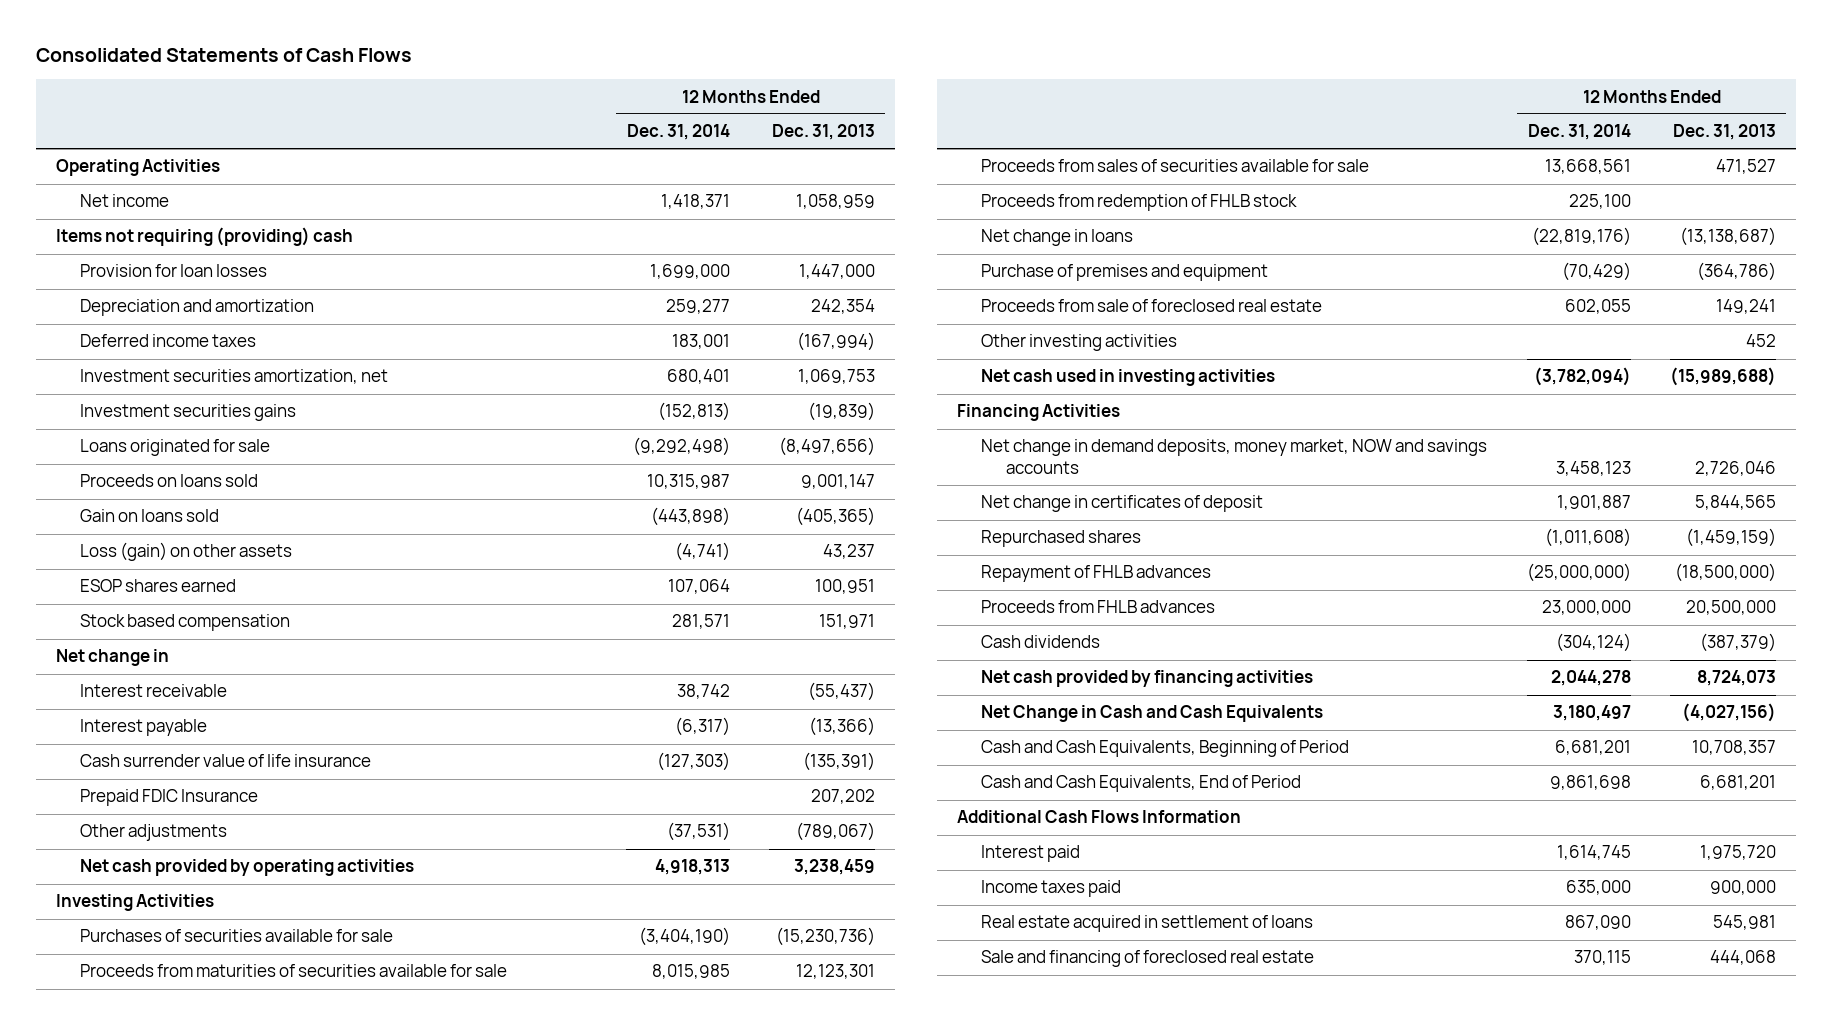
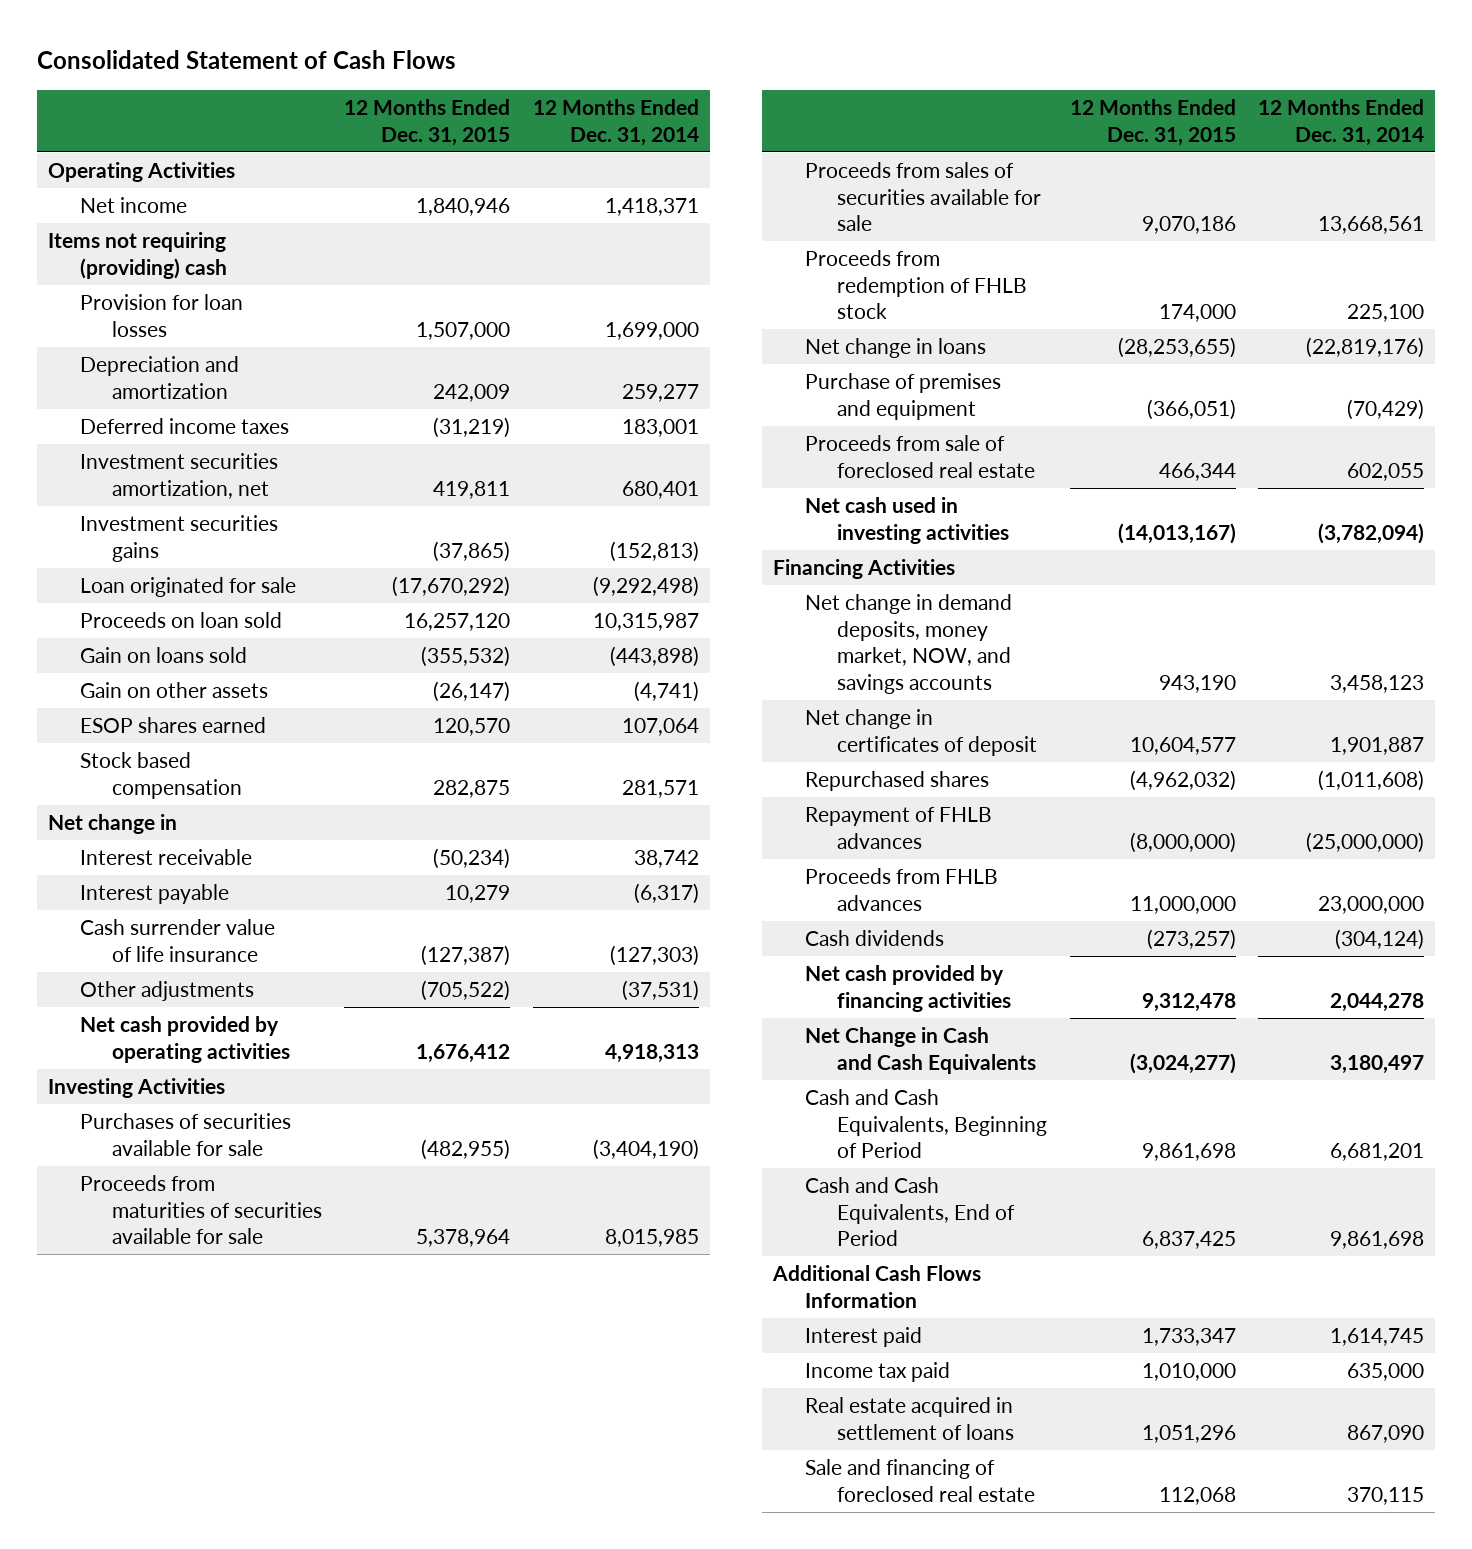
- Consolidated Statements of Cash Flows
+ Consolidated Statement of Cash Flows
- | 12 Months Ended Dec. 31, 2014 | 12 Months Ended Dec. 31, 2013
+ | 12 Months Ended Dec. 31, 2015 | 12 Months Ended Dec. 31, 2014
- Loans originated for sale | (9,292,498) | (8,497,656)
- Proceeds on loans sold | 10,315,987 | 9,001,147
+ Loan originated for sale | (17,670,292) | (9,292,498)
+ Proceeds on loan sold | 16,257,120 | 10,315,987
- Loss (gain) on other assets | (4,741) | 43,237
+ Gain on other assets | (26,147) | (4,741)
- Prepaid FDIC Insurance | | 207,202
- Other investing activities | | 452
- Net change in demand deposits, money market, NOW and savings accounts | 3,458,123 | 2,726,046
+ Net change in demand deposits, money market, NOW, and savings accounts | 943,190 | 3,458,123
- Income taxes paid | 635,000 | 900,000
+ Income tax paid | 1,010,000 | 635,000

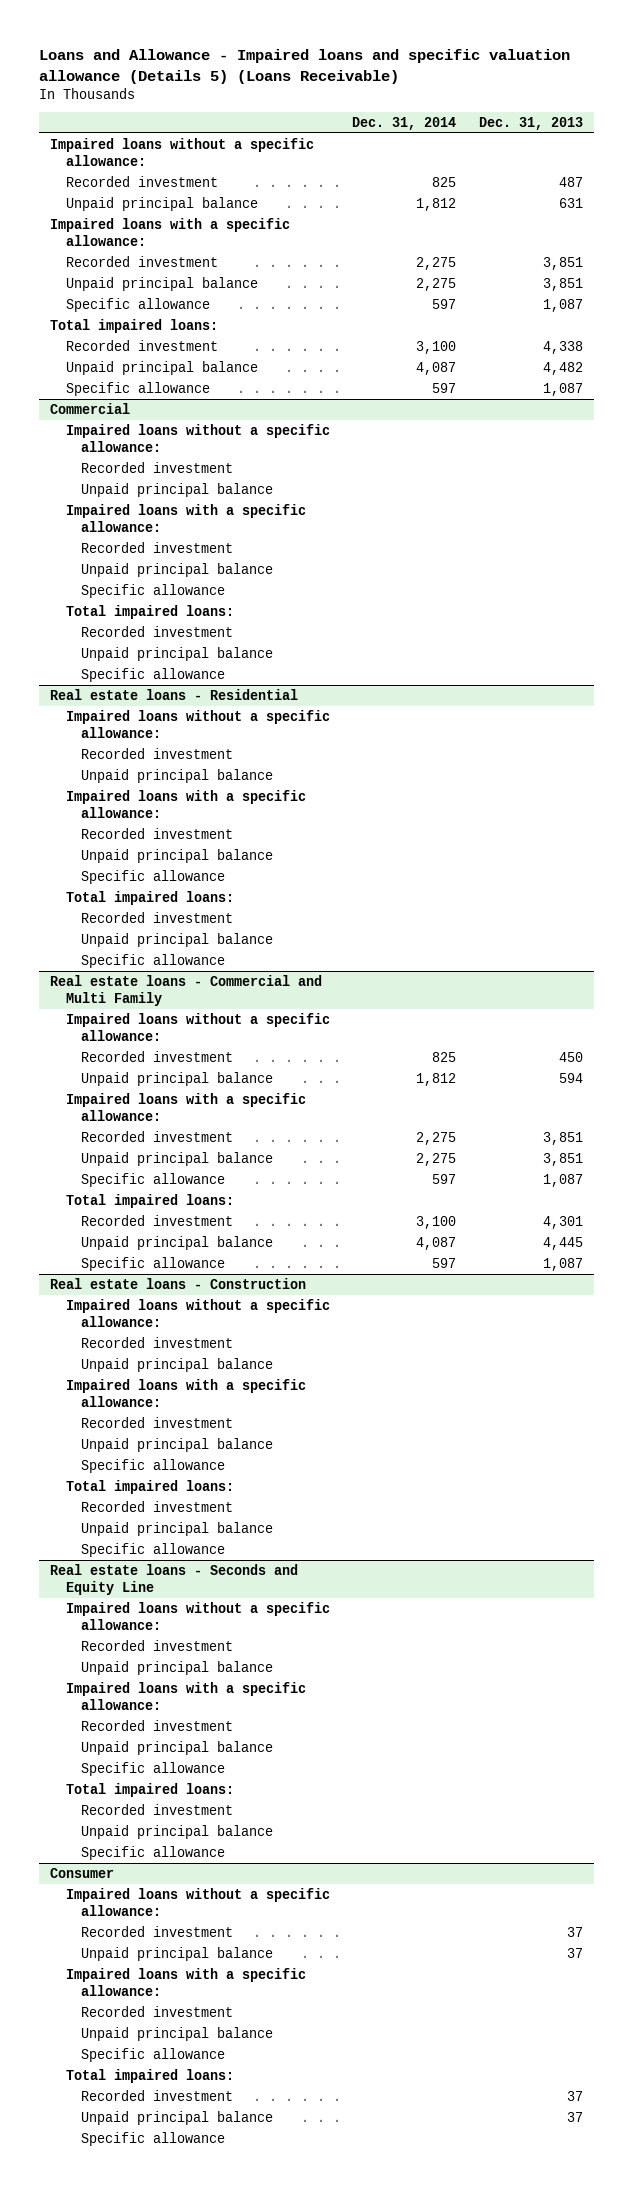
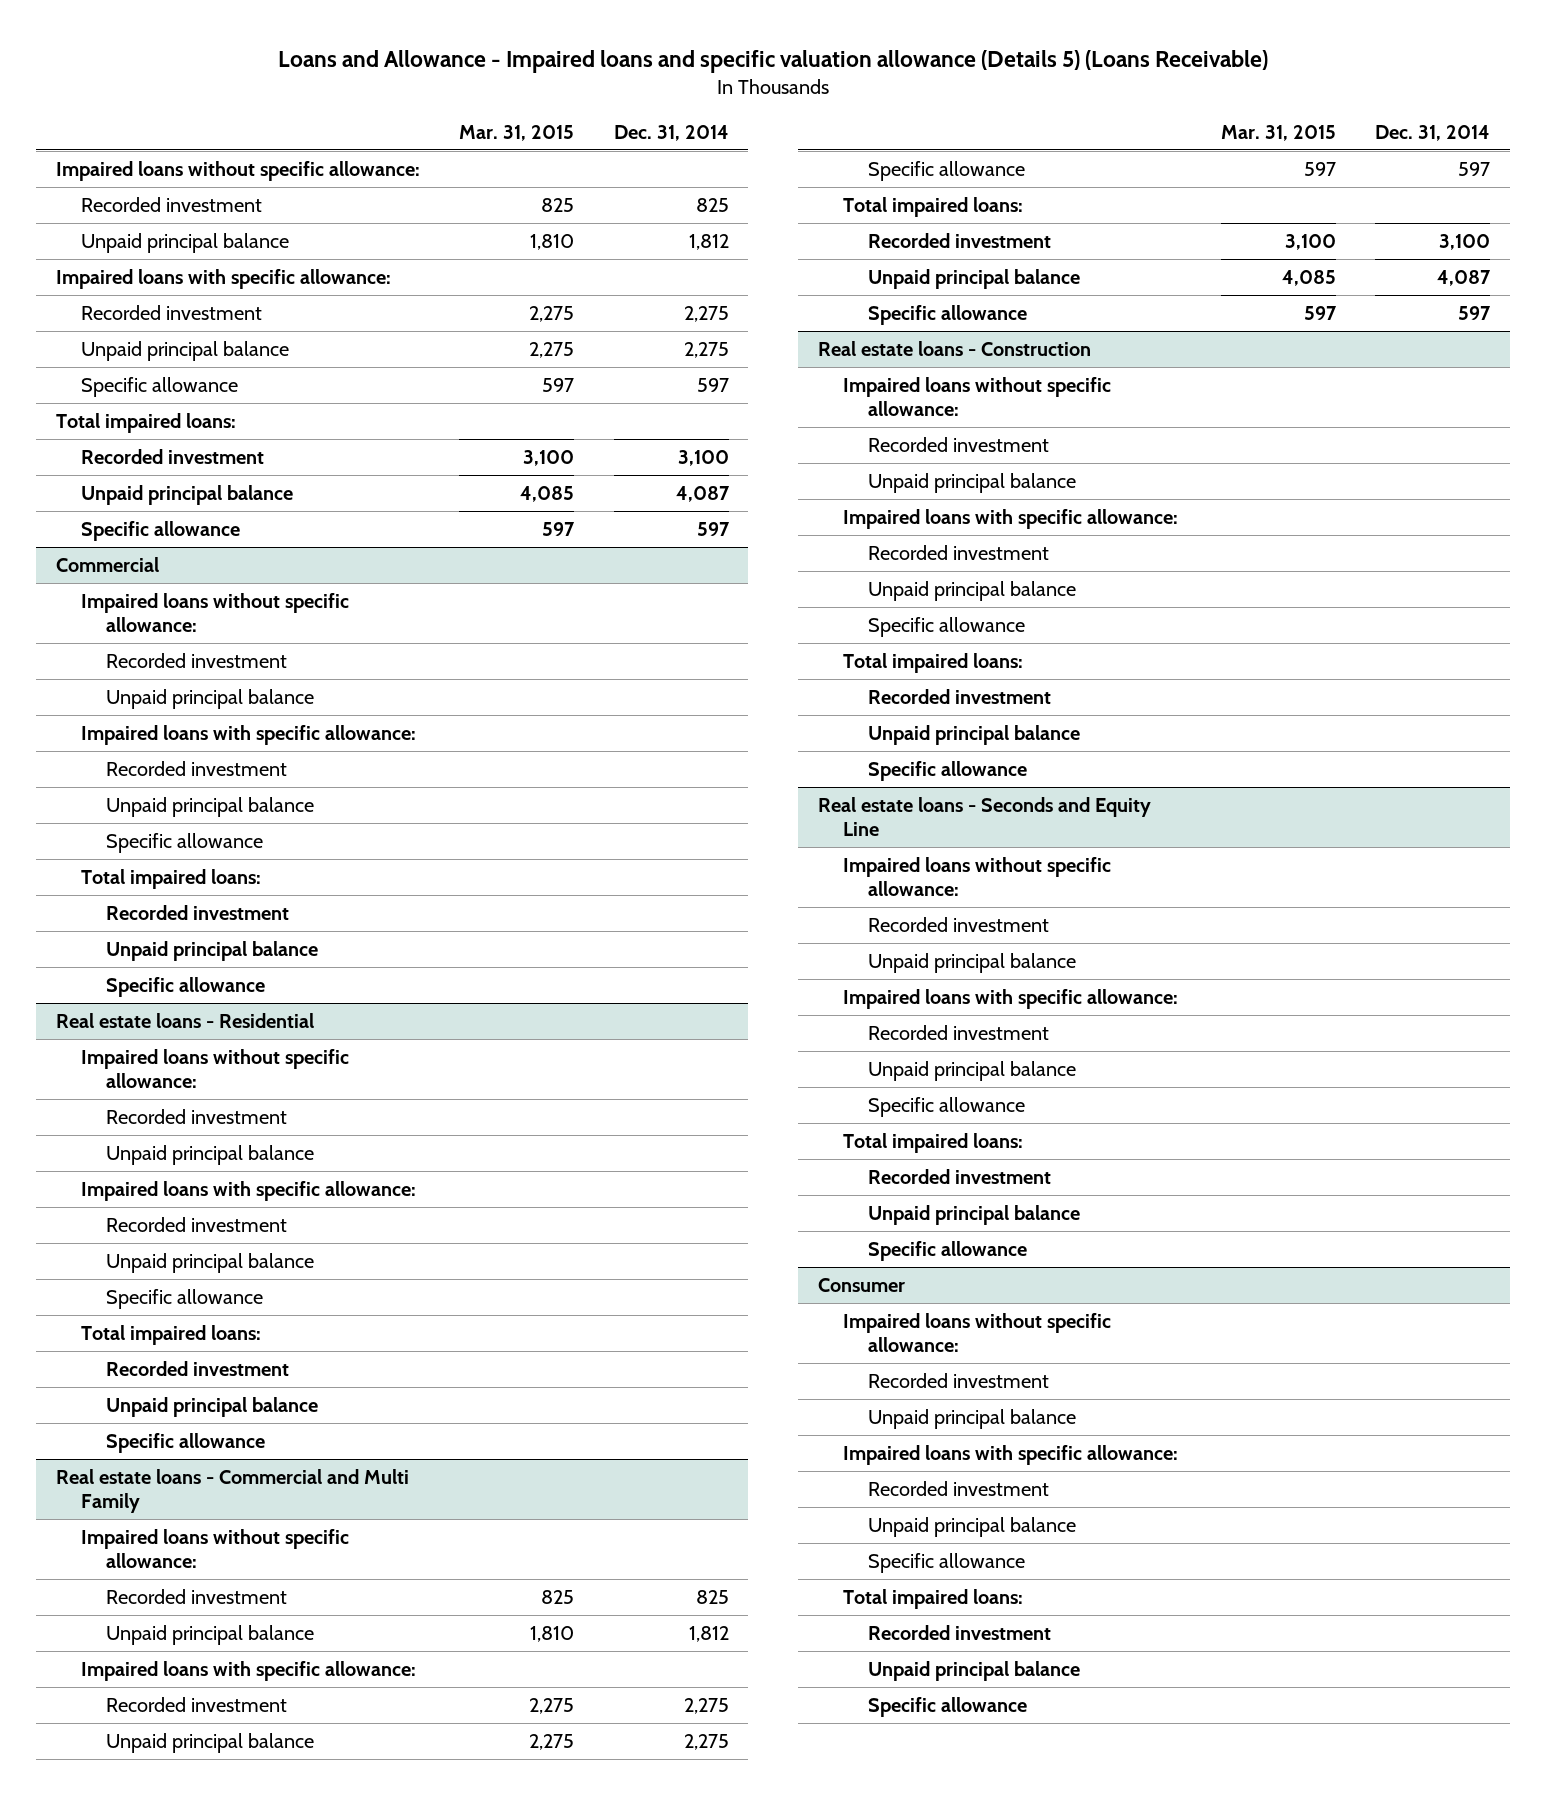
- | Dec. 31, 2014 | Dec. 31, 2013
+ | Mar. 31, 2015 | Dec. 31, 2014
- Impaired loans without a specific allowance:
+ Impaired loans without specific allowance:
- Impaired loans with a specific allowance:
+ Impaired loans with specific allowance:
@ Commercial
- Impaired loans without a specific allowance:
+ Impaired loans without specific allowance:
- Impaired loans with a specific allowance:
+ Impaired loans with specific allowance:
@ Real estate loans - Residential
- Impaired loans without a specific allowance:
+ Impaired loans without specific allowance:
- Impaired loans with a specific allowance:
+ Impaired loans with specific allowance:
@ Real estate loans - Commercial and Multi Family
- Impaired loans without a specific allowance:
+ Impaired loans without specific allowance:
- Impaired loans with a specific allowance:
+ Impaired loans with specific allowance:
@ Real estate loans - Construction
- Impaired loans without a specific allowance:
+ Impaired loans without specific allowance:
- Impaired loans with a specific allowance:
+ Impaired loans with specific allowance:
@ Real estate loans - Seconds and Equity Line
- Impaired loans without a specific allowance:
+ Impaired loans without specific allowance:
- Impaired loans with a specific allowance:
+ Impaired loans with specific allowance:
@ Consumer
- Impaired loans without a specific allowance:
+ Impaired loans without specific allowance:
- Impaired loans with a specific allowance:
+ Impaired loans with specific allowance:

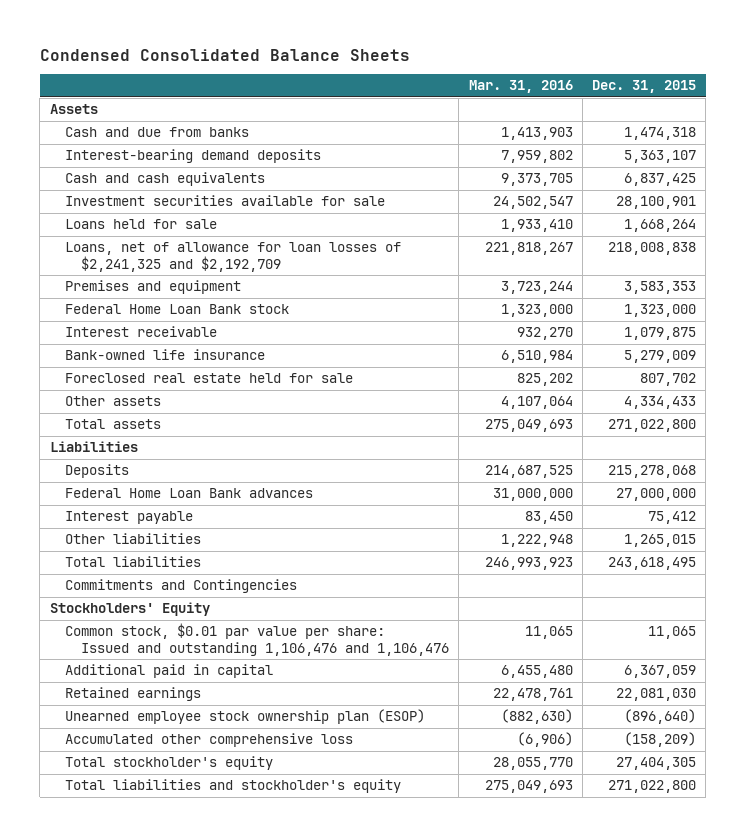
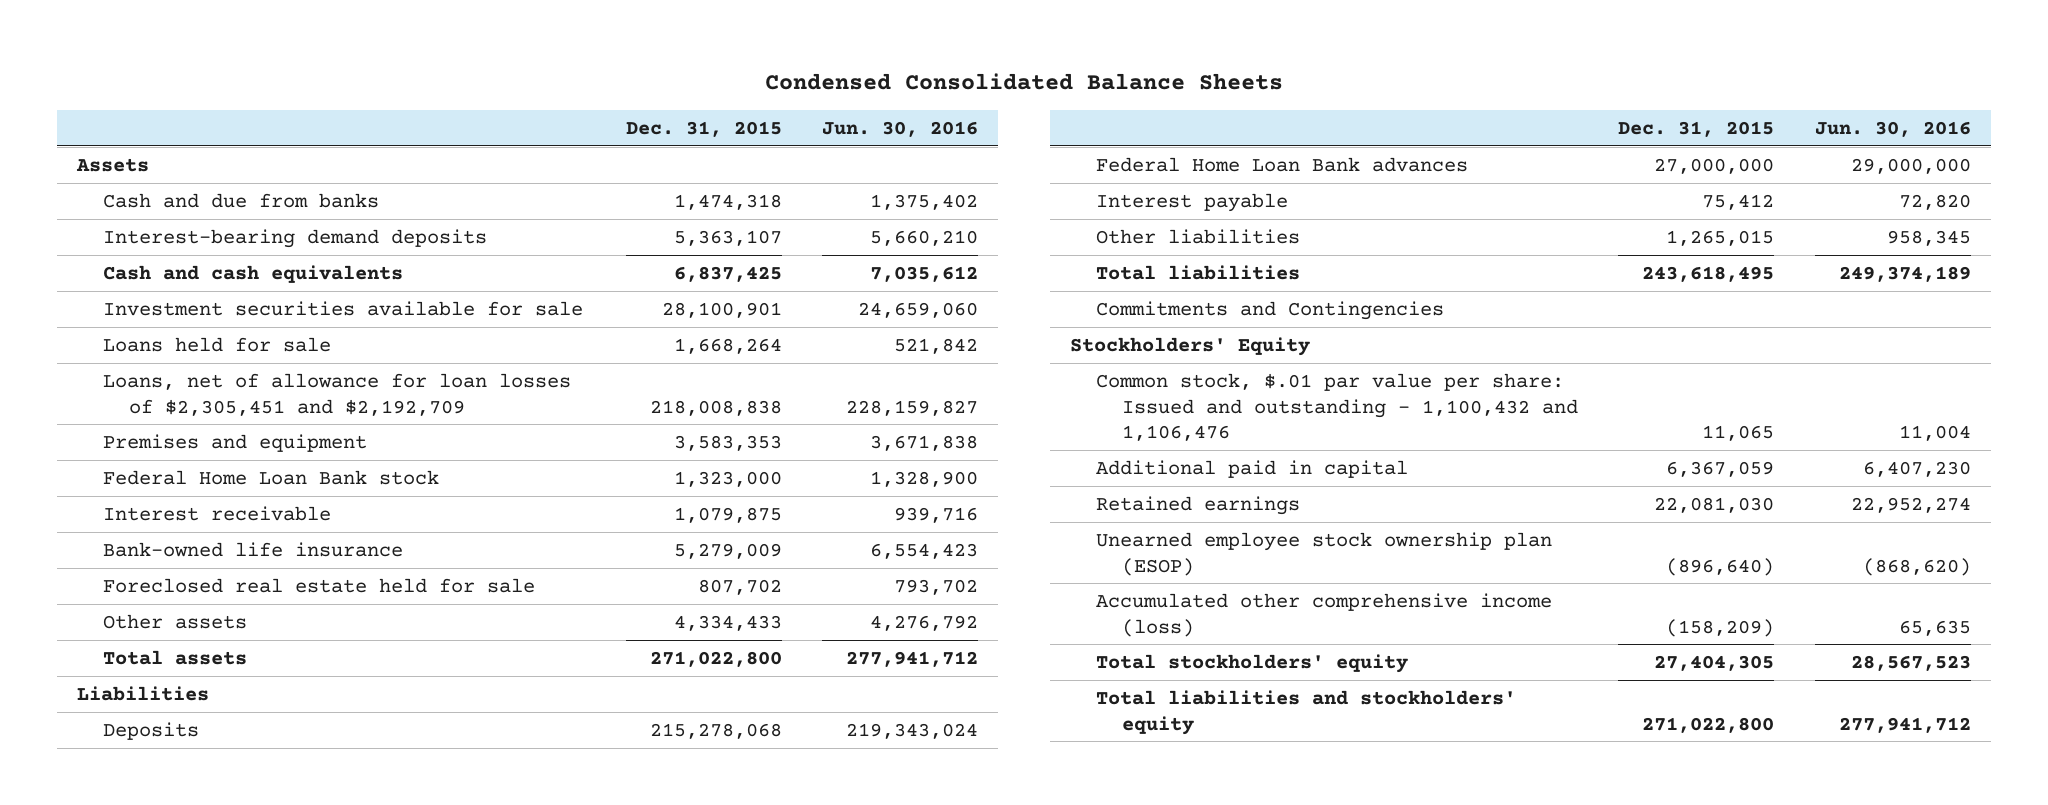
- | Mar. 31, 2016 | Dec. 31, 2015
+ | Dec. 31, 2015 | Jun. 30, 2016
- Loans, net of allowance for loan losses of $2,241,325 and $2,192,709 | 221,818,267 | 218,008,838
+ Loans, net of allowance for loan losses of $2,305,451 and $2,192,709 | 218,008,838 | 228,159,827
- Common stock, $0.01 par value per share: Issued and outstanding 1,106,476 and 1,106,476 | 11,065 | 11,065
+ Common stock, $.01 par value per share: Issued and outstanding - 1,100,432 and 1,106,476 | 11,065 | 11,004
- Accumulated other comprehensive loss | (6,906) | (158,209)
- Total stockholder's equity | 28,055,770 | 27,404,305
- Total liabilities and stockholder's equity | 275,049,693 | 271,022,800
+ Accumulated other comprehensive income (loss) | (158,209) | 65,635
+ Total stockholders' equity | 27,404,305 | 28,567,523
+ Total liabilities and stockholders' equity | 271,022,800 | 277,941,712

